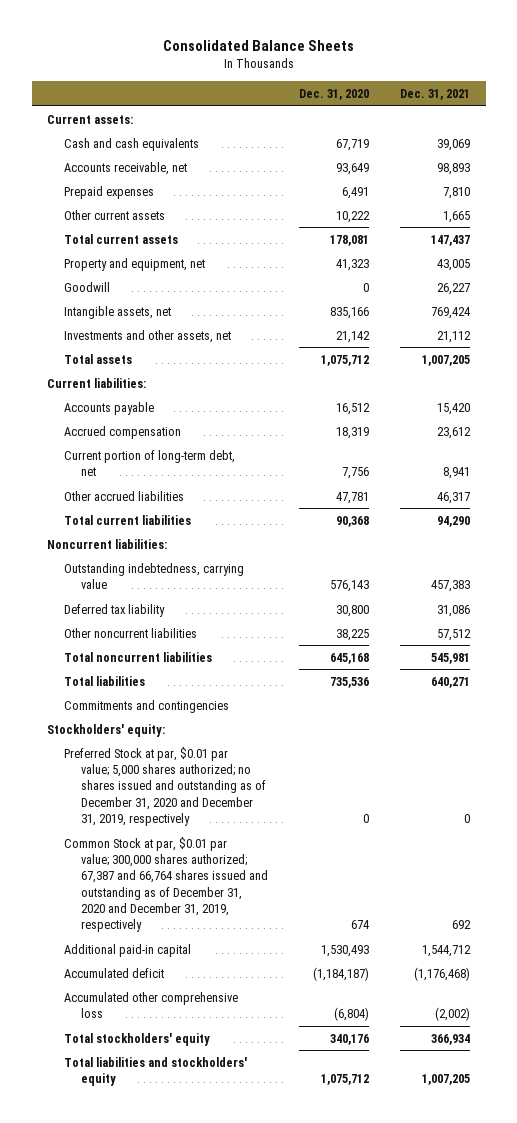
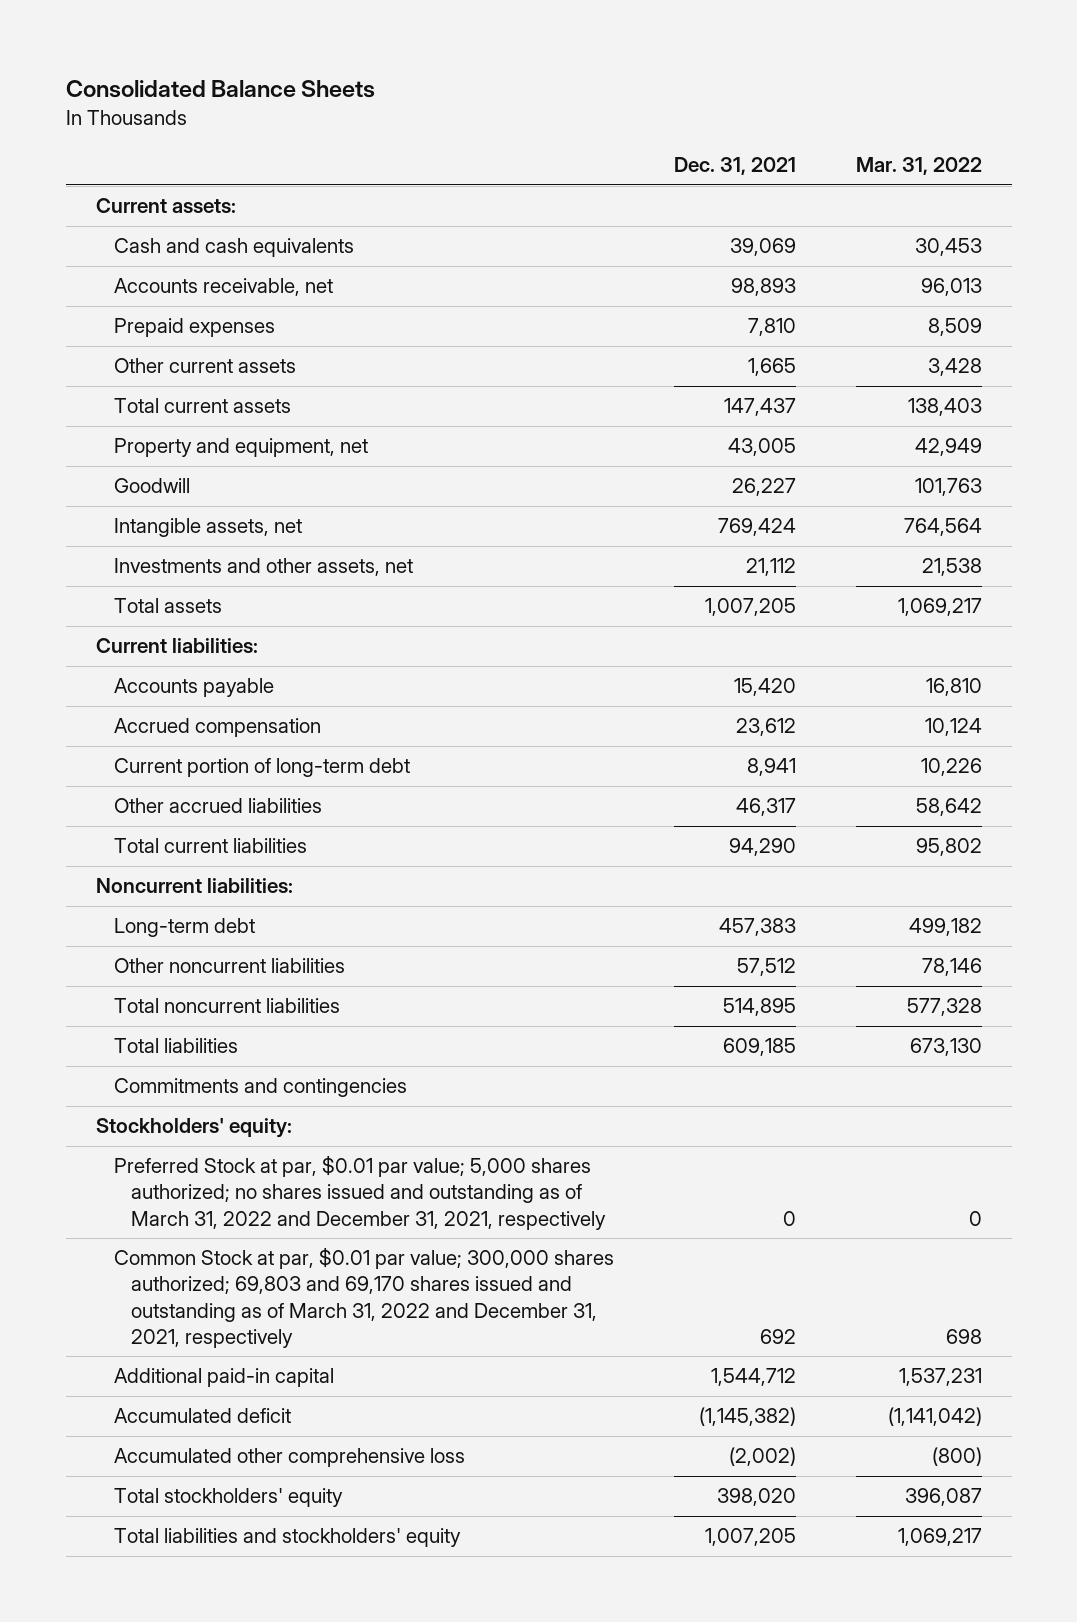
- | Dec. 31, 2020 | Dec. 31, 2021
+ | Dec. 31, 2021 | Mar. 31, 2022
- Current portion of long-term debt, net | 7,756 | 8,941
+ Current portion of long-term debt | 8,941 | 10,226
- Outstanding indebtedness, carrying value | 576,143 | 457,383
- Deferred tax liability | 30,800 | 31,086
+ Long-term debt | 457,383 | 499,182
- Total noncurrent liabilities | 645,168 | 545,981
- Total liabilities | 735,536 | 640,271
+ Total noncurrent liabilities | 514,895 | 577,328
+ Total liabilities | 609,185 | 673,130
- Preferred Stock at par, $0.01 par value; 5,000 shares authorized; no shares issued and outstanding as of December 31, 2020 and December 31, 2019, respectively | 0 | 0
- Common Stock at par, $0.01 par value; 300,000 shares authorized; 67,387 and 66,764 shares issued and outstanding as of December 31, 2020 and December 31, 2019, respectively | 674 | 692
+ Preferred Stock at par, $0.01 par value; 5,000 shares authorized; no shares issued and outstanding as of March 31, 2022 and December 31, 2021, respectively | 0 | 0
+ Common Stock at par, $0.01 par value; 300,000 shares authorized; 69,803 and 69,170 shares issued and outstanding as of March 31, 2022 and December 31, 2021, respectively | 692 | 698
- Accumulated deficit | (1,184,187) | (1,176,468)
+ Accumulated deficit | (1,145,382) | (1,141,042)
- Total stockholders' equity | 340,176 | 366,934
+ Total stockholders' equity | 398,020 | 396,087

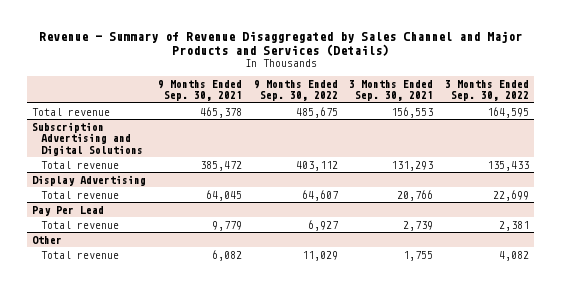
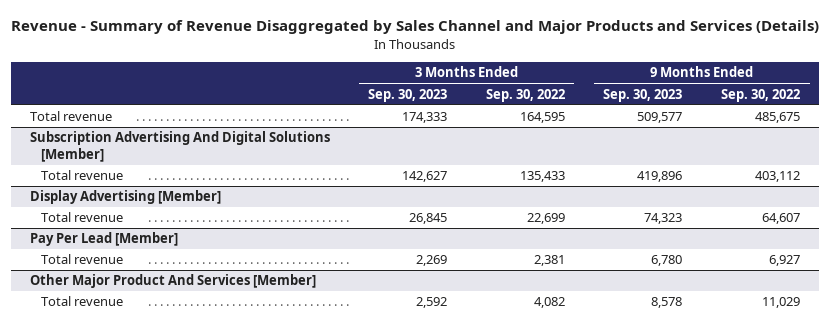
- | 9 Months Ended Sep. 30, 2021 | 9 Months Ended Sep. 30, 2022 | 3 Months Ended Sep. 30, 2021 | 3 Months Ended Sep. 30, 2022
+ | 3 Months Ended Sep. 30, 2023 | 3 Months Ended Sep. 30, 2022 | 9 Months Ended Sep. 30, 2023 | 9 Months Ended Sep. 30, 2022
- Subscription Advertising and Digital Solutions
+ Subscription Advertising And Digital Solutions [Member]
- Display Advertising
+ Display Advertising [Member]
- Pay Per Lead
+ Pay Per Lead [Member]
- Other
+ Other Major Product And Services [Member]

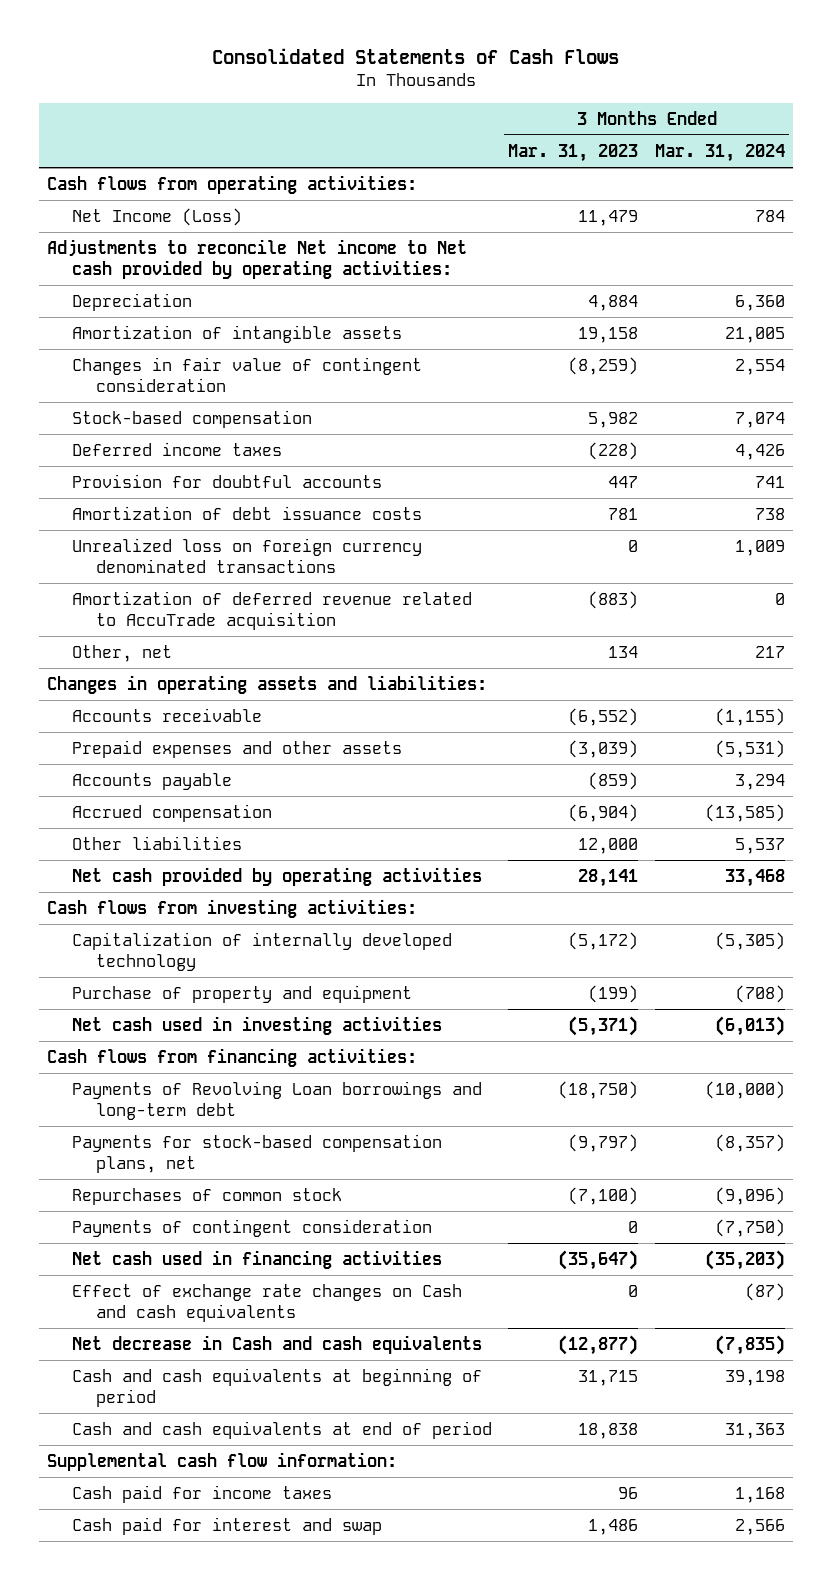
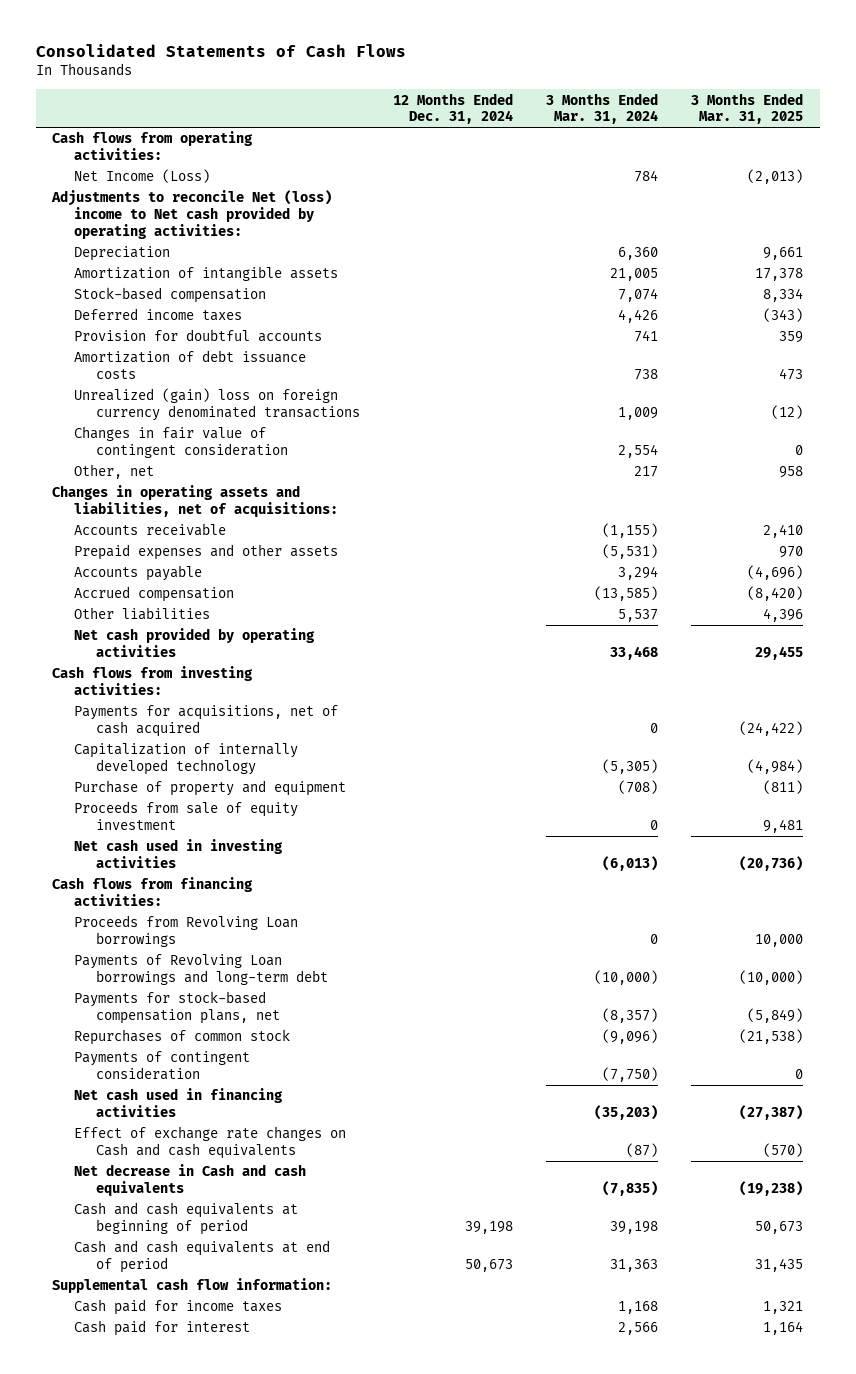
- | 3 Months Ended Mar. 31, 2023 | 3 Months Ended Mar. 31, 2024
+ | 12 Months Ended Dec. 31, 2024 | 3 Months Ended Mar. 31, 2024 | 3 Months Ended Mar. 31, 2025
- Adjustments to reconcile Net income to Net cash provided by operating activities:
+ Adjustments to reconcile Net (loss) income to Net cash provided by operating activities:
- Unrealized loss on foreign currency denominated transactions | 0 | 1,009
- Amortization of deferred revenue related to AccuTrade acquisition | (883) | 0
+ Unrealized (gain) loss on foreign currency denominated transactions | | 1,009 | (12)
moved down: Changes in fair value of contingent consideration | | 2,554 | 0
- Changes in operating assets and liabilities:
+ Changes in operating assets and liabilities, net of acquisitions:
+ Payments for acquisitions, net of cash acquired | | 0 | (24,422)
+ Proceeds from sale of equity investment | | 0 | 9,481
+ Proceeds from Revolving Loan borrowings | | 0 | 10,000
- Cash paid for interest and swap | 1,486 | 2,566
+ Cash paid for interest | | 2,566 | 1,164

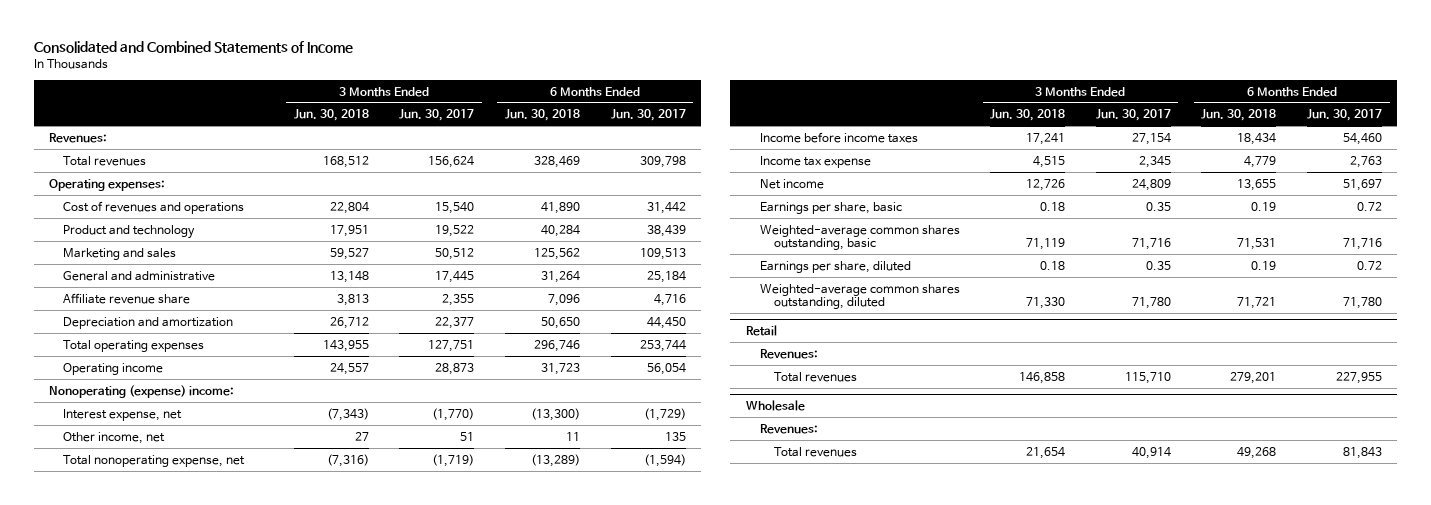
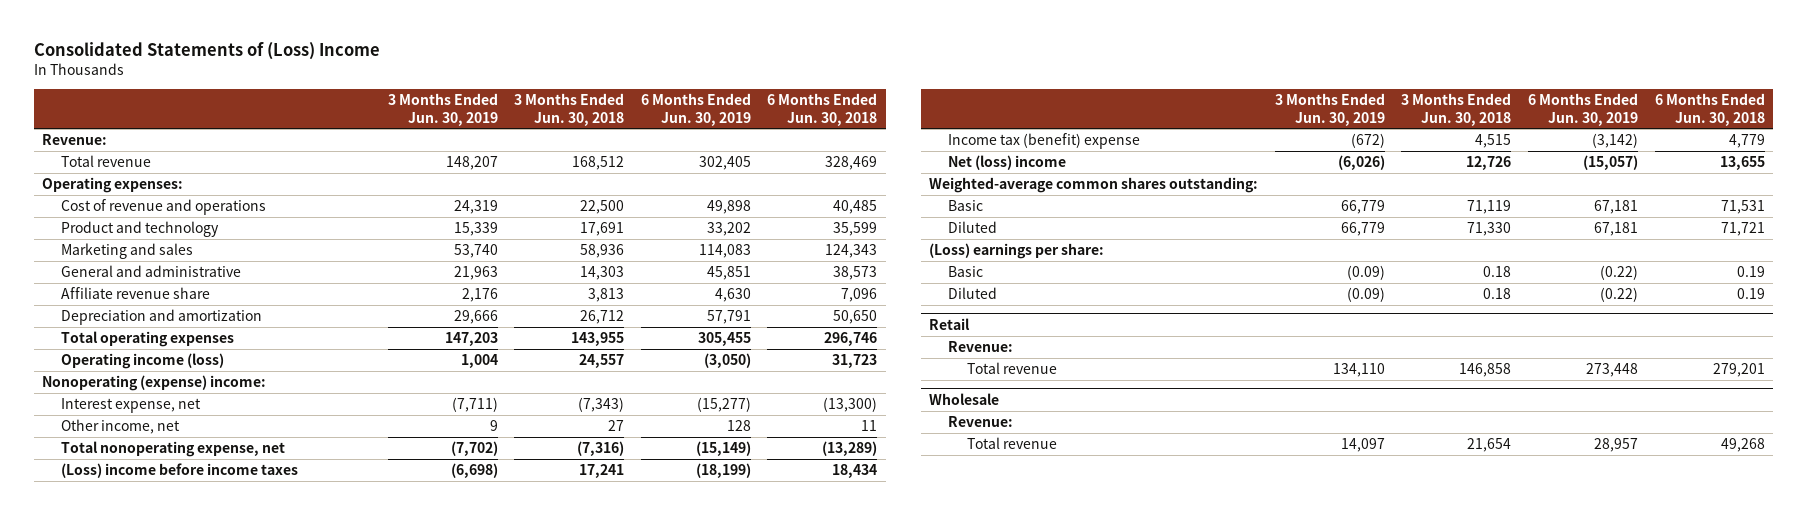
- Consolidated and Combined Statements of Income
+ Consolidated Statements of (Loss) Income
- | 3 Months Ended Jun. 30, 2018 | 3 Months Ended Jun. 30, 2017 | 6 Months Ended Jun. 30, 2018 | 6 Months Ended Jun. 30, 2017
+ | 3 Months Ended Jun. 30, 2019 | 3 Months Ended Jun. 30, 2018 | 6 Months Ended Jun. 30, 2019 | 6 Months Ended Jun. 30, 2018
- Revenues:
- Total revenues | 168,512 | 156,624 | 328,469 | 309,798
+ Revenue:
+ Total revenue | 148,207 | 168,512 | 302,405 | 328,469
- Cost of revenues and operations | 22,804 | 15,540 | 41,890 | 31,442
- Product and technology | 17,951 | 19,522 | 40,284 | 38,439
- Marketing and sales | 59,527 | 50,512 | 125,562 | 109,513
- General and administrative | 13,148 | 17,445 | 31,264 | 25,184
+ Cost of revenue and operations | 24,319 | 22,500 | 49,898 | 40,485
+ Product and technology | 15,339 | 17,691 | 33,202 | 35,599
+ Marketing and sales | 53,740 | 58,936 | 114,083 | 124,343
+ General and administrative | 21,963 | 14,303 | 45,851 | 38,573
- Operating income | 24,557 | 28,873 | 31,723 | 56,054
+ Operating income (loss) | 1,004 | 24,557 | (3,050) | 31,723
- Income before income taxes | 17,241 | 27,154 | 18,434 | 54,460
- Income tax expense | 4,515 | 2,345 | 4,779 | 2,763
- Net income | 12,726 | 24,809 | 13,655 | 51,697
- Earnings per share, basic | 0.18 | 0.35 | 0.19 | 0.72
- Weighted-average common shares outstanding, basic | 71,119 | 71,716 | 71,531 | 71,716
- Earnings per share, diluted | 0.18 | 0.35 | 0.19 | 0.72
- Weighted-average common shares outstanding, diluted | 71,330 | 71,780 | 71,721 | 71,780
+ (Loss) income before income taxes | (6,698) | 17,241 | (18,199) | 18,434
+ Income tax (benefit) expense | (672) | 4,515 | (3,142) | 4,779
+ Net (loss) income | (6,026) | 12,726 | (15,057) | 13,655
+ Weighted-average common shares outstanding:
+ Basic | 66,779 | 71,119 | 67,181 | 71,531
+ Diluted | 66,779 | 71,330 | 67,181 | 71,721
+ (Loss) earnings per share:
+ Basic | (0.09) | 0.18 | (0.22) | 0.19
+ Diluted | (0.09) | 0.18 | (0.22) | 0.19
@ Retail
- Revenues:
- Total revenues | 146,858 | 115,710 | 279,201 | 227,955
+ Revenue:
+ Total revenue | 134,110 | 146,858 | 273,448 | 279,201
@ Wholesale
- Revenues:
- Total revenues | 21,654 | 40,914 | 49,268 | 81,843
+ Revenue:
+ Total revenue | 14,097 | 21,654 | 28,957 | 49,268

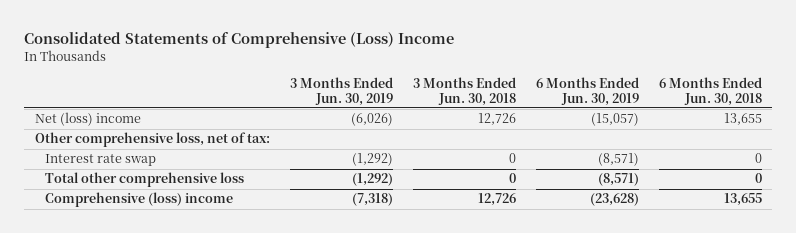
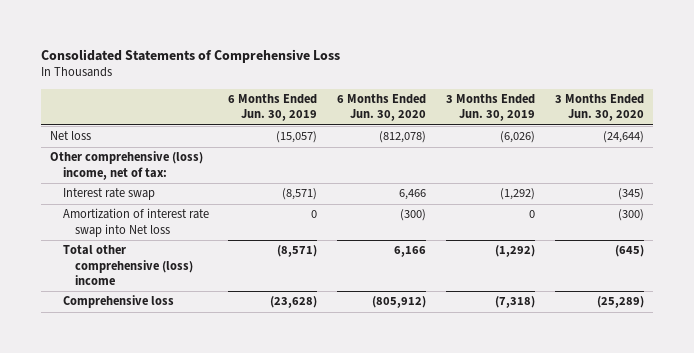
- Consolidated Statements of Comprehensive (Loss) Income
+ Consolidated Statements of Comprehensive Loss
- | 3 Months Ended Jun. 30, 2019 | 3 Months Ended Jun. 30, 2018 | 6 Months Ended Jun. 30, 2019 | 6 Months Ended Jun. 30, 2018
+ | 6 Months Ended Jun. 30, 2019 | 6 Months Ended Jun. 30, 2020 | 3 Months Ended Jun. 30, 2019 | 3 Months Ended Jun. 30, 2020
- Net (loss) income | (6,026) | 12,726 | (15,057) | 13,655
- Other comprehensive loss, net of tax:
+ Net loss | (15,057) | (812,078) | (6,026) | (24,644)
+ Other comprehensive (loss) income, net of tax:
- Total other comprehensive loss | (1,292) | 0 | (8,571) | 0
- Comprehensive (loss) income | (7,318) | 12,726 | (23,628) | 13,655
+ Amortization of interest rate swap into Net loss | 0 | (300) | 0 | (300)
+ Total other comprehensive (loss) income | (8,571) | 6,166 | (1,292) | (645)
+ Comprehensive loss | (23,628) | (805,912) | (7,318) | (25,289)

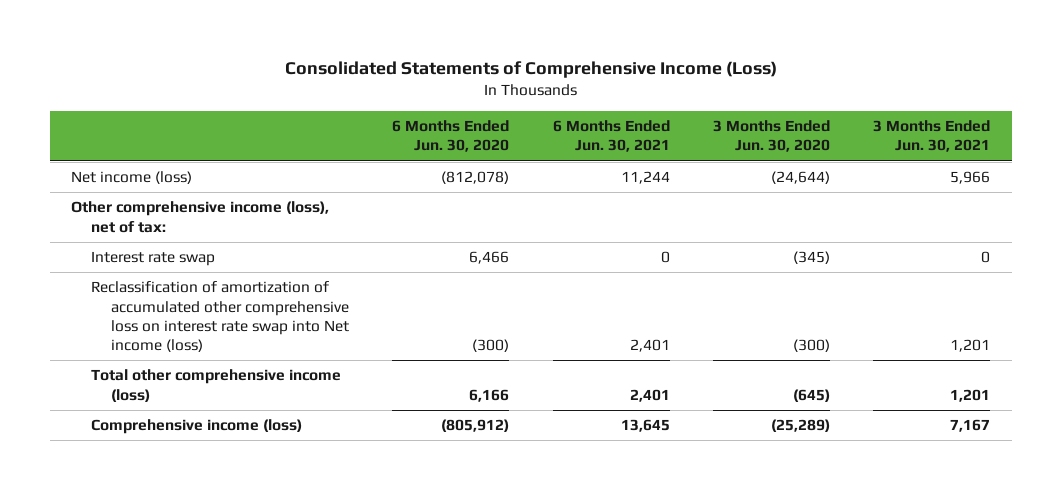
- Consolidated Statements of Comprehensive Loss
+ Consolidated Statements of Comprehensive Income (Loss)
- | 6 Months Ended Jun. 30, 2019 | 6 Months Ended Jun. 30, 2020 | 3 Months Ended Jun. 30, 2019 | 3 Months Ended Jun. 30, 2020
+ | 6 Months Ended Jun. 30, 2020 | 6 Months Ended Jun. 30, 2021 | 3 Months Ended Jun. 30, 2020 | 3 Months Ended Jun. 30, 2021
- Net loss | (15,057) | (812,078) | (6,026) | (24,644)
- Other comprehensive (loss) income, net of tax:
+ Net income (loss) | (812,078) | 11,244 | (24,644) | 5,966
+ Other comprehensive income (loss), net of tax:
- Amortization of interest rate swap into Net loss | 0 | (300) | 0 | (300)
- Total other comprehensive (loss) income | (8,571) | 6,166 | (1,292) | (645)
- Comprehensive loss | (23,628) | (805,912) | (7,318) | (25,289)
+ Reclassification of amortization of accumulated other comprehensive loss on interest rate swap into Net income (loss) | (300) | 2,401 | (300) | 1,201
+ Total other comprehensive income (loss) | 6,166 | 2,401 | (645) | 1,201
+ Comprehensive income (loss) | (805,912) | 13,645 | (25,289) | 7,167

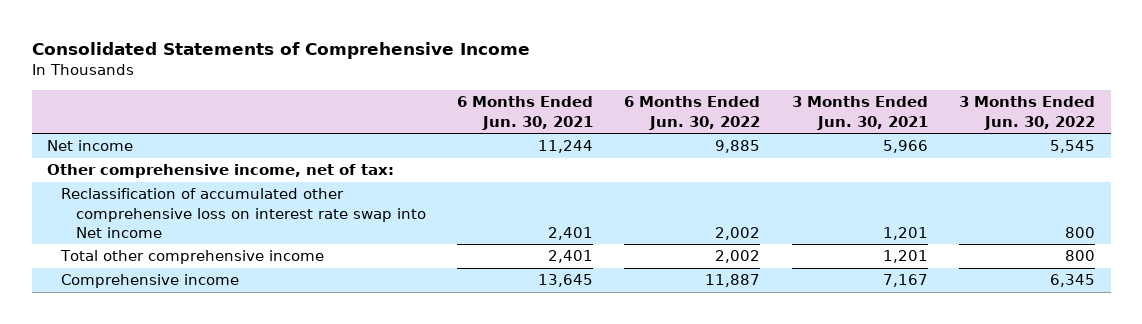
- Consolidated Statements of Comprehensive Income (Loss)
+ Consolidated Statements of Comprehensive Income
- | 6 Months Ended Jun. 30, 2020 | 6 Months Ended Jun. 30, 2021 | 3 Months Ended Jun. 30, 2020 | 3 Months Ended Jun. 30, 2021
+ | 6 Months Ended Jun. 30, 2021 | 6 Months Ended Jun. 30, 2022 | 3 Months Ended Jun. 30, 2021 | 3 Months Ended Jun. 30, 2022
- Net income (loss) | (812,078) | 11,244 | (24,644) | 5,966
- Other comprehensive income (loss), net of tax:
- Interest rate swap | 6,466 | 0 | (345) | 0
- Reclassification of amortization of accumulated other comprehensive loss on interest rate swap into Net income (loss) | (300) | 2,401 | (300) | 1,201
- Total other comprehensive income (loss) | 6,166 | 2,401 | (645) | 1,201
- Comprehensive income (loss) | (805,912) | 13,645 | (25,289) | 7,167
+ Net income | 11,244 | 9,885 | 5,966 | 5,545
+ Other comprehensive income, net of tax:
+ Reclassification of accumulated other comprehensive loss on interest rate swap into Net income | 2,401 | 2,002 | 1,201 | 800
+ Total other comprehensive income | 2,401 | 2,002 | 1,201 | 800
+ Comprehensive income | 13,645 | 11,887 | 7,167 | 6,345

